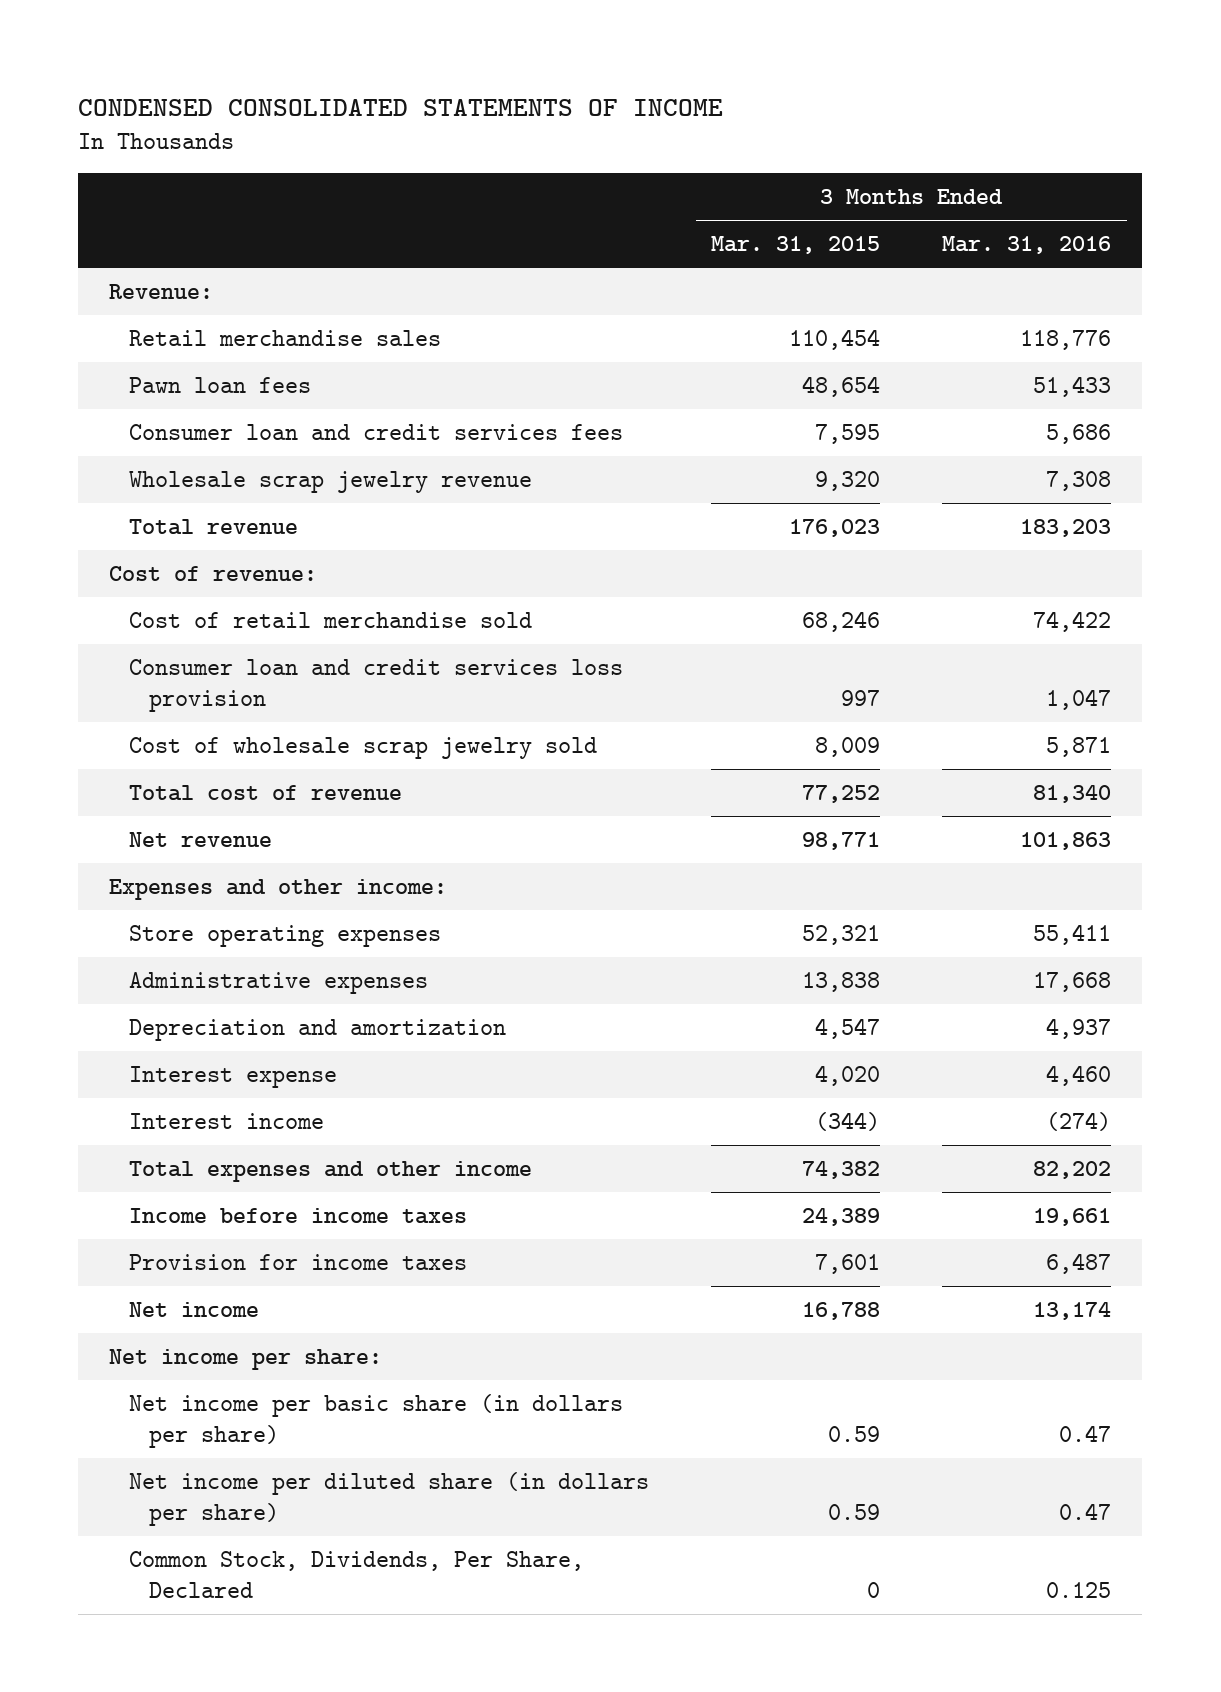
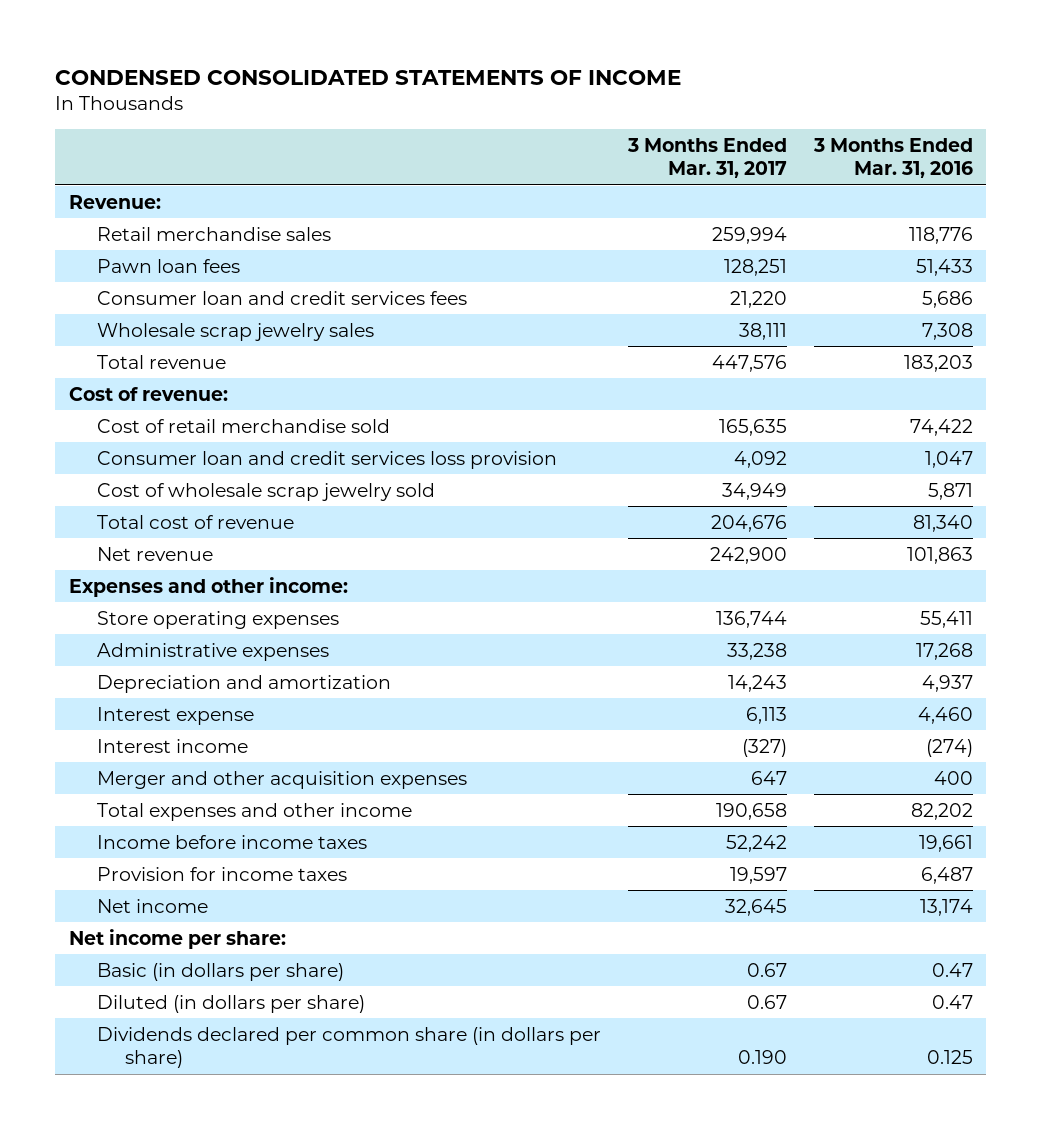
- | 3 Months Ended Mar. 31, 2015 | 3 Months Ended Mar. 31, 2016
+ | 3 Months Ended Mar. 31, 2017 | 3 Months Ended Mar. 31, 2016
- Wholesale scrap jewelry revenue | 9,320 | 7,308
+ Wholesale scrap jewelry sales | 38,111 | 7,308
- Administrative expenses | 13,838 | 17,668
+ Administrative expenses | 33,238 | 17,268
+ Merger and other acquisition expenses | 647 | 400
- Net income per basic share (in dollars per share) | 0.59 | 0.47
- Net income per diluted share (in dollars per share) | 0.59 | 0.47
- Common Stock, Dividends, Per Share, Declared | 0 | 0.125
+ Basic (in dollars per share) | 0.67 | 0.47
+ Diluted (in dollars per share) | 0.67 | 0.47
+ Dividends declared per common share (in dollars per share) | 0.190 | 0.125

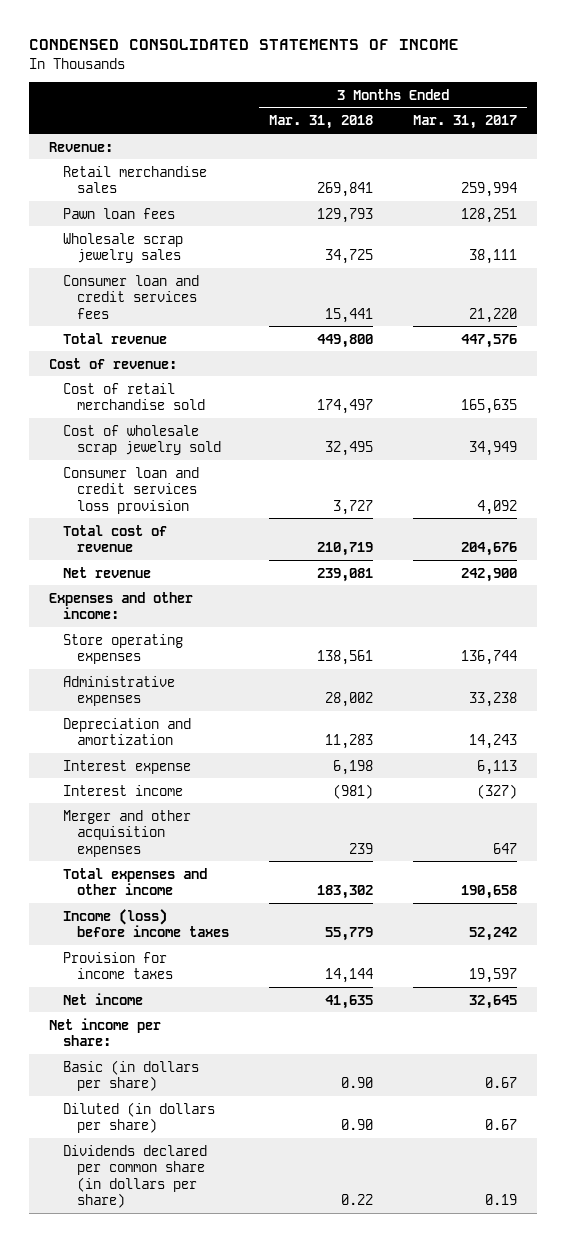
- | 3 Months Ended Mar. 31, 2017 | 3 Months Ended Mar. 31, 2016
+ | 3 Months Ended Mar. 31, 2018 | 3 Months Ended Mar. 31, 2017
moved down: Consumer loan and credit services fees | 15,441 | 21,220
moved down: Consumer loan and credit services loss provision | 3,727 | 4,092
- Income before income taxes | 52,242 | 19,661
+ Income (loss) before income taxes | 55,779 | 52,242
- Dividends declared per common share (in dollars per share) | 0.190 | 0.125
+ Dividends declared per common share (in dollars per share) | 0.22 | 0.19

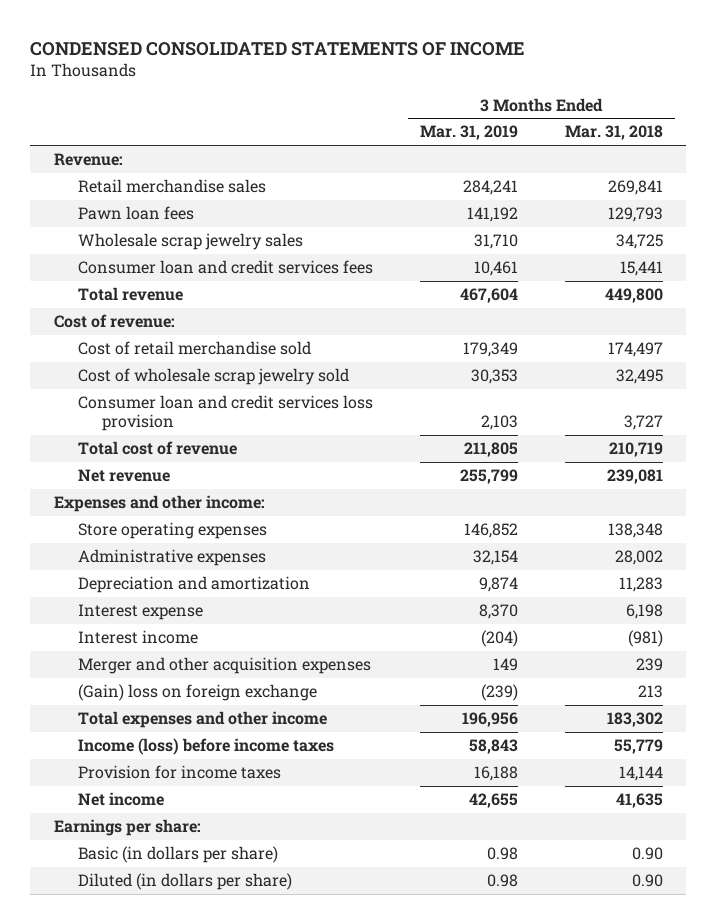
- | 3 Months Ended Mar. 31, 2018 | 3 Months Ended Mar. 31, 2017
+ | 3 Months Ended Mar. 31, 2019 | 3 Months Ended Mar. 31, 2018
- Store operating expenses | 138,561 | 136,744
+ Store operating expenses | 146,852 | 138,348
+ (Gain) loss on foreign exchange | (239) | 213
- Net income per share:
+ Earnings per share:
- Dividends declared per common share (in dollars per share) | 0.22 | 0.19

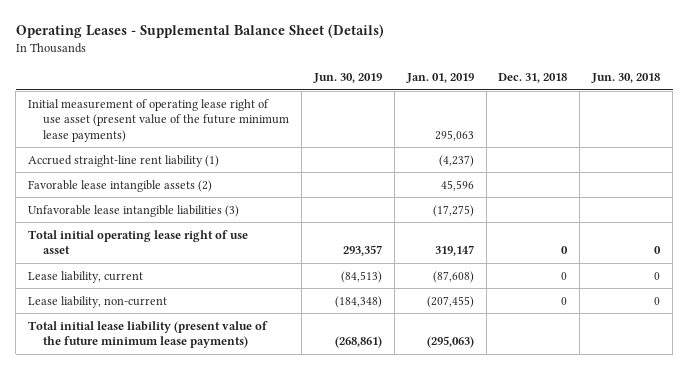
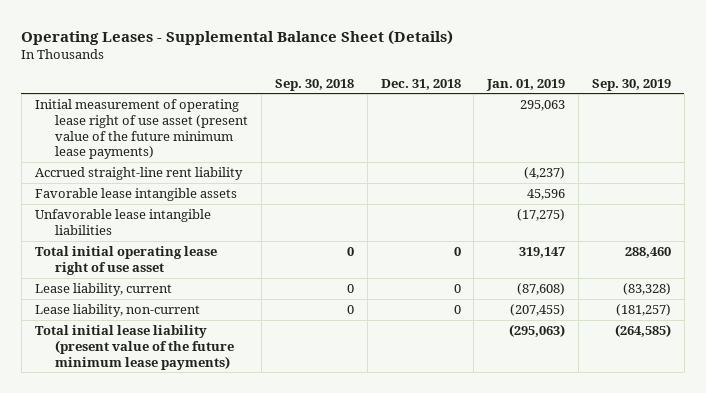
- | Jun. 30, 2019 | Jan. 01, 2019 | Dec. 31, 2018 | Jun. 30, 2018
+ | Sep. 30, 2018 | Dec. 31, 2018 | Jan. 01, 2019 | Sep. 30, 2019
- Accrued straight-line rent liability (1) | | (4,237) | |
- Favorable lease intangible assets (2) | | 45,596 | |
- Unfavorable lease intangible liabilities (3) | | (17,275) | |
+ Accrued straight-line rent liability | | | (4,237) |
+ Favorable lease intangible assets | | | 45,596 |
+ Unfavorable lease intangible liabilities | | | (17,275) |

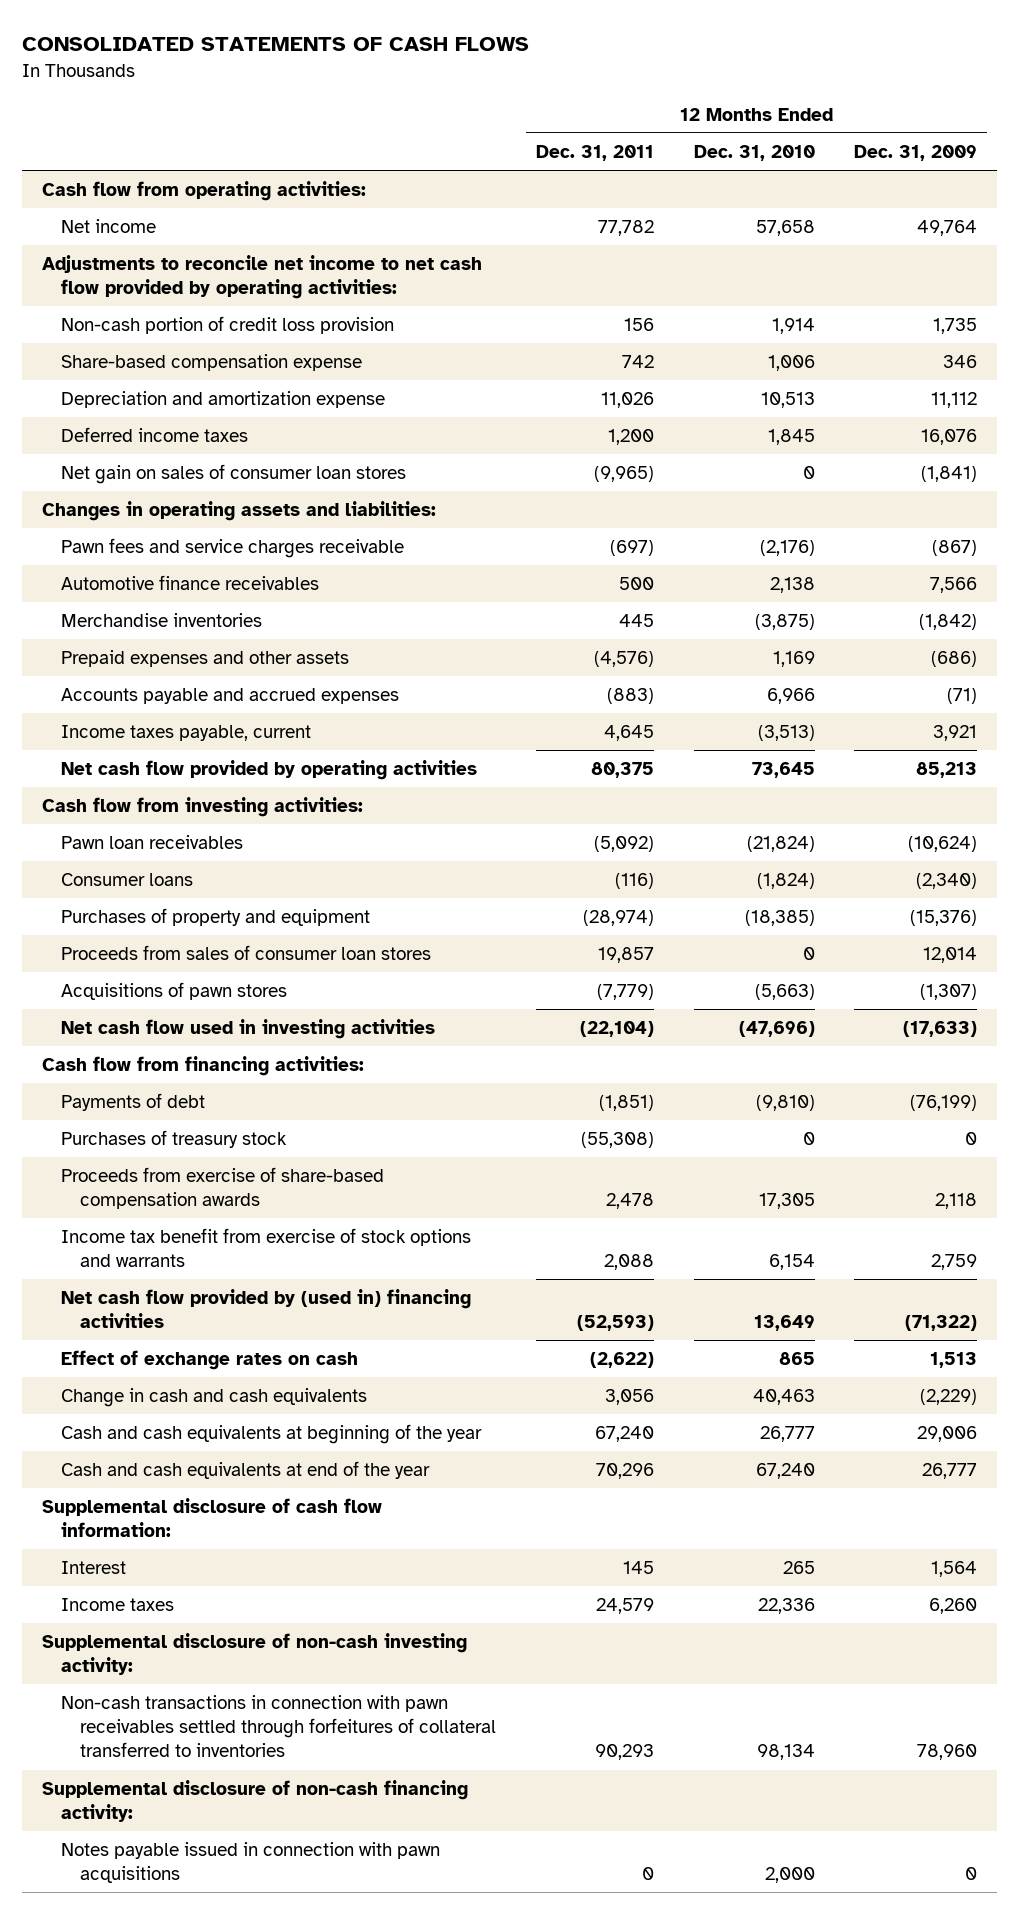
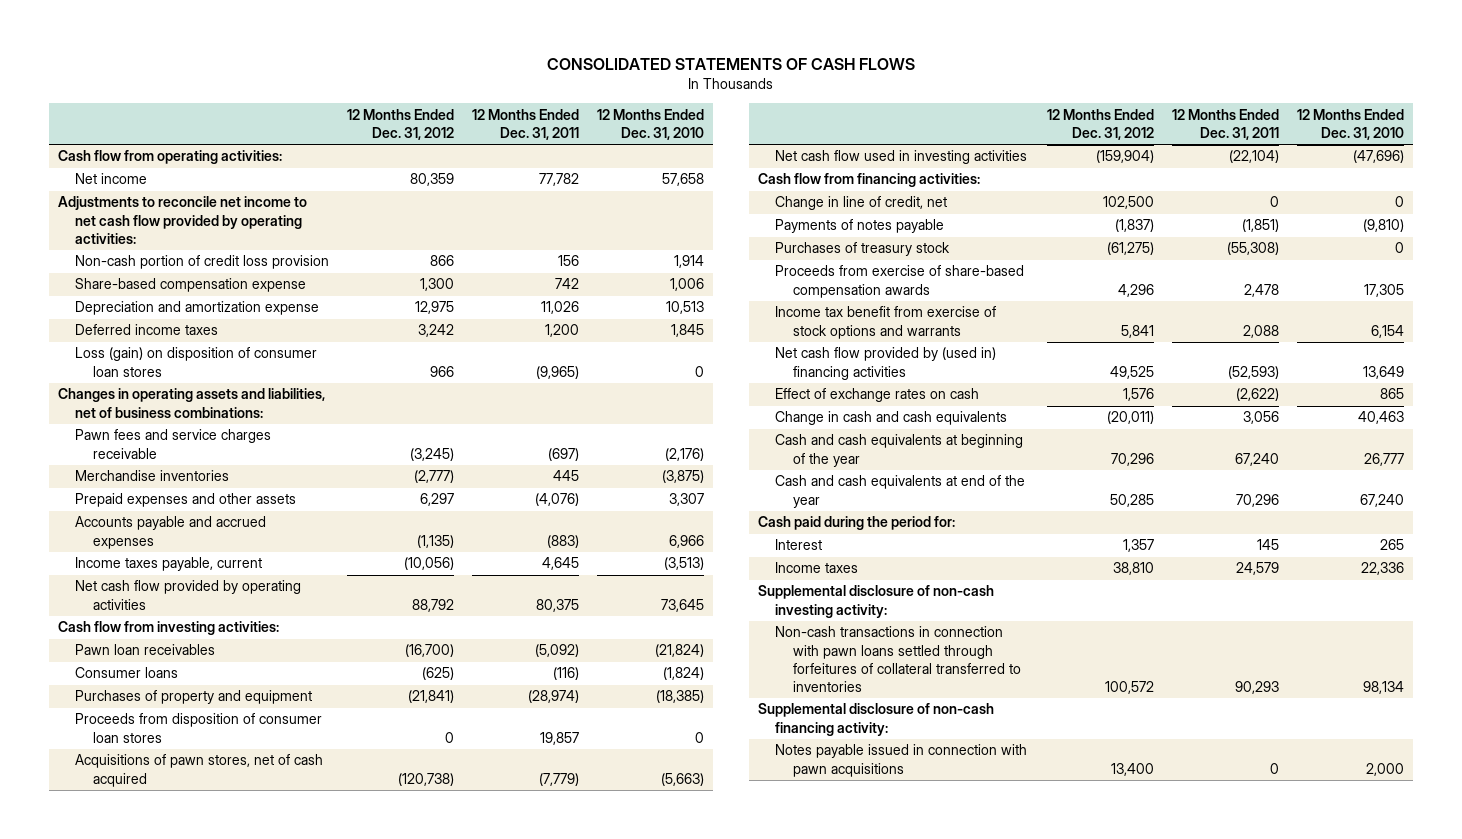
- | 12 Months Ended Dec. 31, 2011 | 12 Months Ended Dec. 31, 2010 | 12 Months Ended Dec. 31, 2009
+ | 12 Months Ended Dec. 31, 2012 | 12 Months Ended Dec. 31, 2011 | 12 Months Ended Dec. 31, 2010
- Net gain on sales of consumer loan stores | (9,965) | 0 | (1,841)
- Changes in operating assets and liabilities:
+ Loss (gain) on disposition of consumer loan stores | 966 | (9,965) | 0
+ Changes in operating assets and liabilities, net of business combinations:
- Automotive finance receivables | 500 | 2,138 | 7,566
- Prepaid expenses and other assets | (4,576) | 1,169 | (686)
+ Prepaid expenses and other assets | 6,297 | (4,076) | 3,307
- Proceeds from sales of consumer loan stores | 19,857 | 0 | 12,014
- Acquisitions of pawn stores | (7,779) | (5,663) | (1,307)
+ Proceeds from disposition of consumer loan stores | 0 | 19,857 | 0
+ Acquisitions of pawn stores, net of cash acquired | (120,738) | (7,779) | (5,663)
- Payments of debt | (1,851) | (9,810) | (76,199)
+ Change in line of credit, net | 102,500 | 0 | 0
+ Payments of notes payable | (1,837) | (1,851) | (9,810)
- Supplemental disclosure of cash flow information:
+ Cash paid during the period for:
- Non-cash transactions in connection with pawn receivables settled through forfeitures of collateral transferred to inventories | 90,293 | 98,134 | 78,960
+ Non-cash transactions in connection with pawn loans settled through forfeitures of collateral transferred to inventories | 100,572 | 90,293 | 98,134

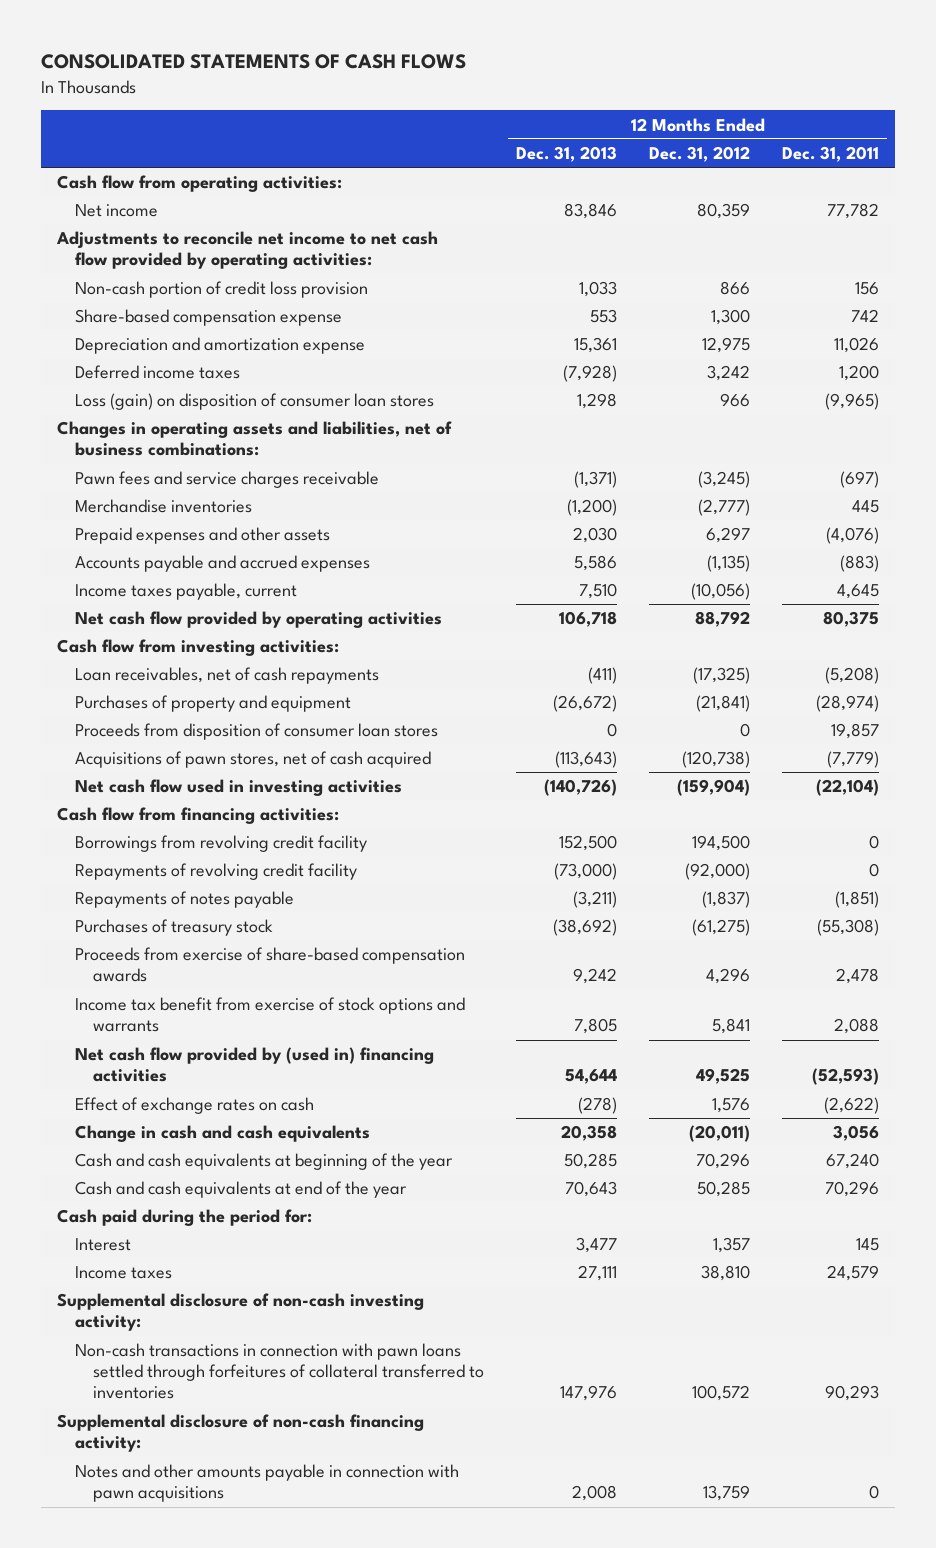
- | 12 Months Ended Dec. 31, 2012 | 12 Months Ended Dec. 31, 2011 | 12 Months Ended Dec. 31, 2010
+ | 12 Months Ended Dec. 31, 2013 | 12 Months Ended Dec. 31, 2012 | 12 Months Ended Dec. 31, 2011
- Pawn loan receivables | (16,700) | (5,092) | (21,824)
- Consumer loans | (625) | (116) | (1,824)
+ Loan receivables, net of cash repayments | (411) | (17,325) | (5,208)
- Change in line of credit, net | 102,500 | 0 | 0
- Payments of notes payable | (1,837) | (1,851) | (9,810)
+ Borrowings from revolving credit facility | 152,500 | 194,500 | 0
+ Repayments of revolving credit facility | (73,000) | (92,000) | 0
+ Repayments of notes payable | (3,211) | (1,837) | (1,851)
- Notes payable issued in connection with pawn acquisitions | 13,400 | 0 | 2,000
+ Notes and other amounts payable in connection with pawn acquisitions | 2,008 | 13,759 | 0

